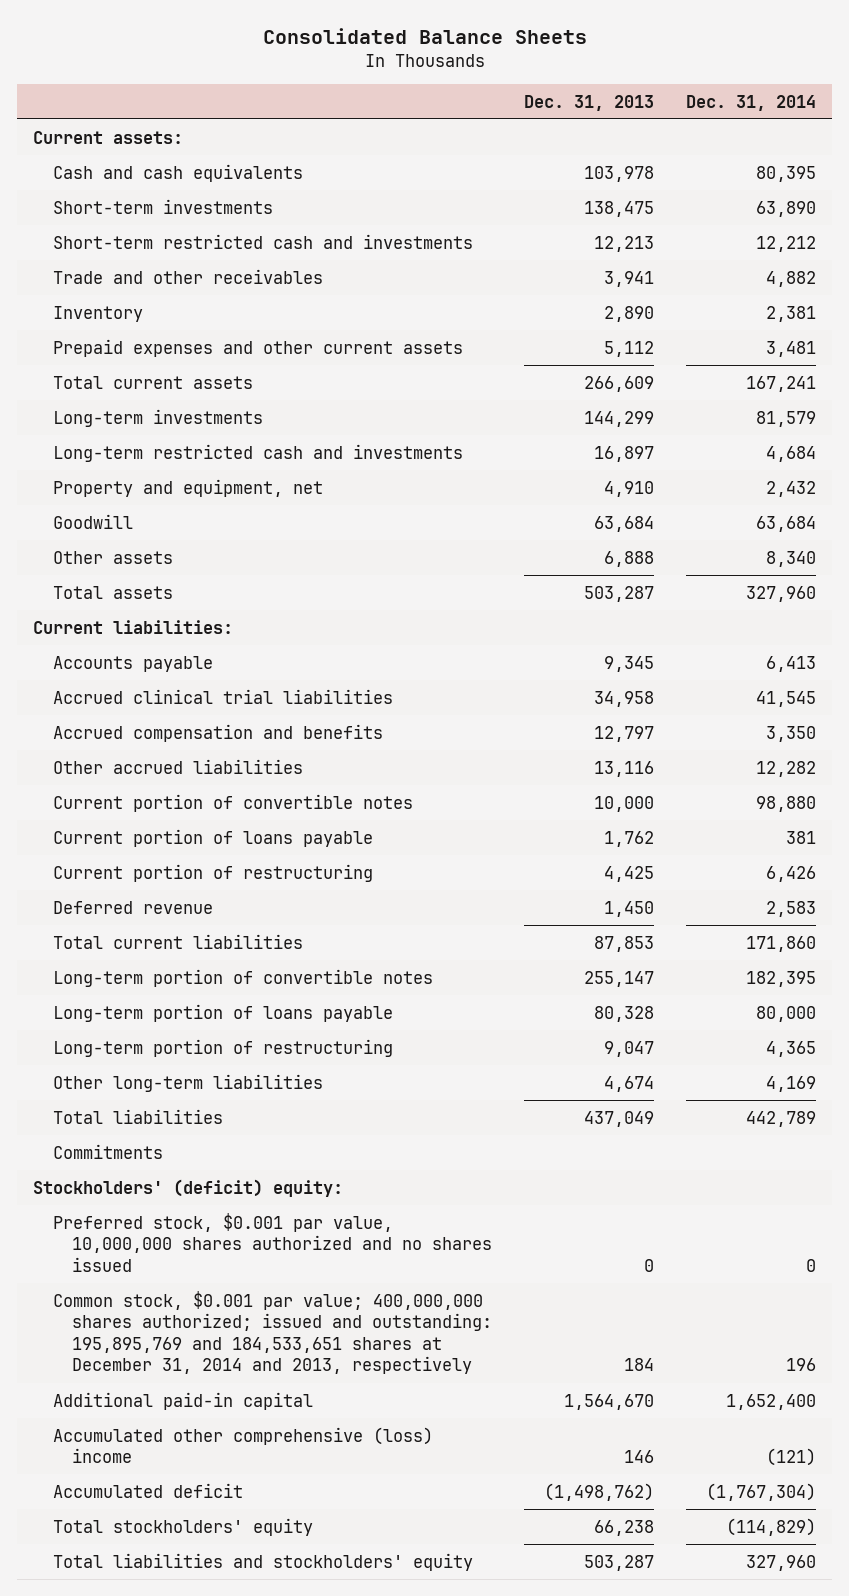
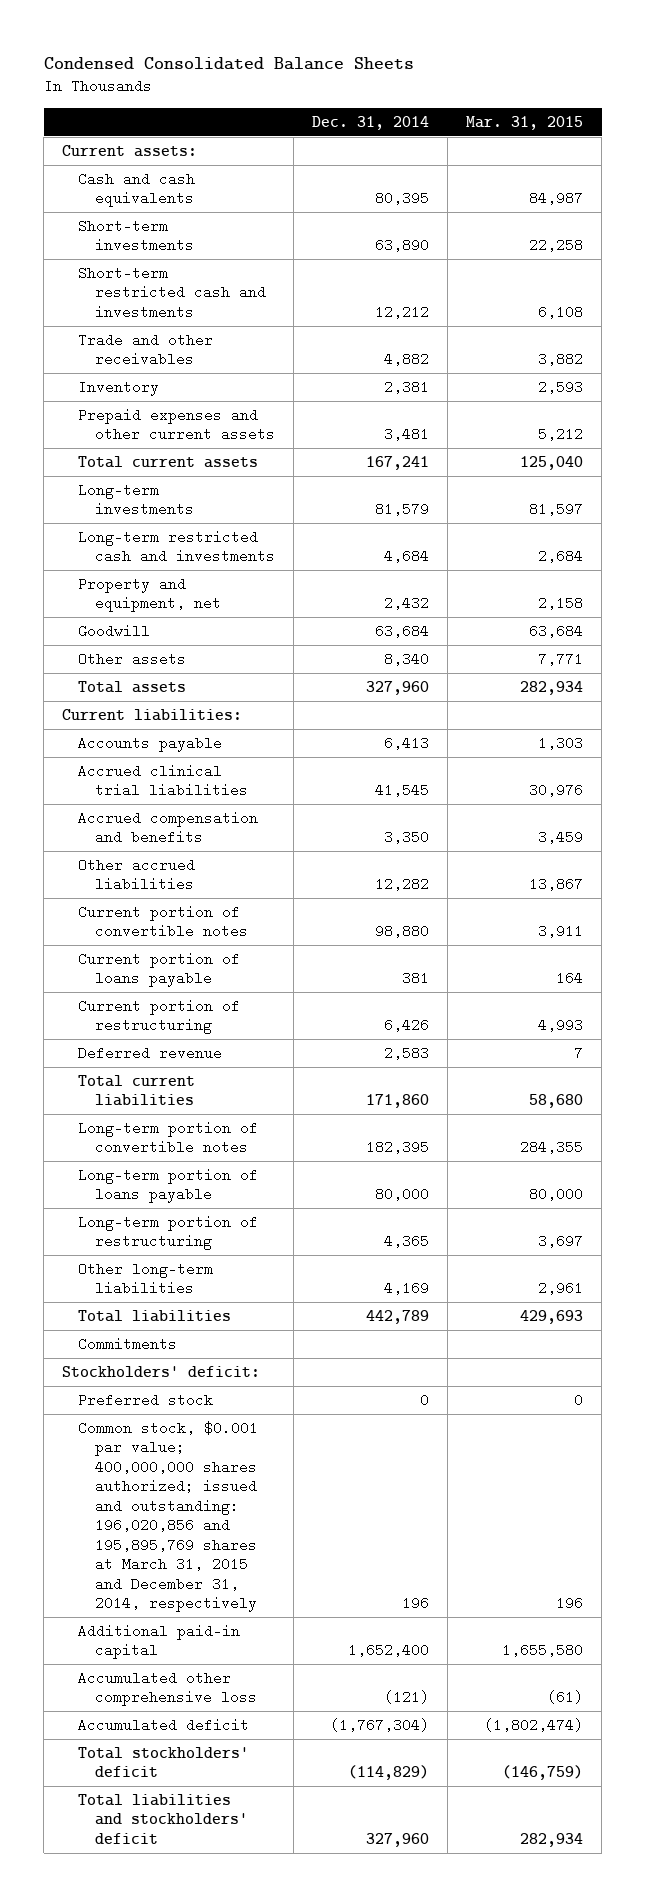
- Consolidated Balance Sheets
+ Condensed Consolidated Balance Sheets
- | Dec. 31, 2013 | Dec. 31, 2014
+ | Dec. 31, 2014 | Mar. 31, 2015
- Stockholders' (deficit) equity:
- Preferred stock, $0.001 par value, 10,000,000 shares authorized and no shares issued | 0 | 0
- Common stock, $0.001 par value; 400,000,000 shares authorized; issued and outstanding: 195,895,769 and 184,533,651 shares at December 31, 2014 and 2013, respectively | 184 | 196
+ Stockholders' deficit:
+ Preferred stock | 0 | 0
+ Common stock, $0.001 par value; 400,000,000 shares authorized; issued and outstanding: 196,020,856 and 195,895,769 shares at March 31, 2015 and December 31, 2014, respectively | 196 | 196
- Accumulated other comprehensive (loss) income | 146 | (121)
+ Accumulated other comprehensive loss | (121) | (61)
- Total stockholders' equity | 66,238 | (114,829)
- Total liabilities and stockholders' equity | 503,287 | 327,960
+ Total stockholders' deficit | (114,829) | (146,759)
+ Total liabilities and stockholders' deficit | 327,960 | 282,934

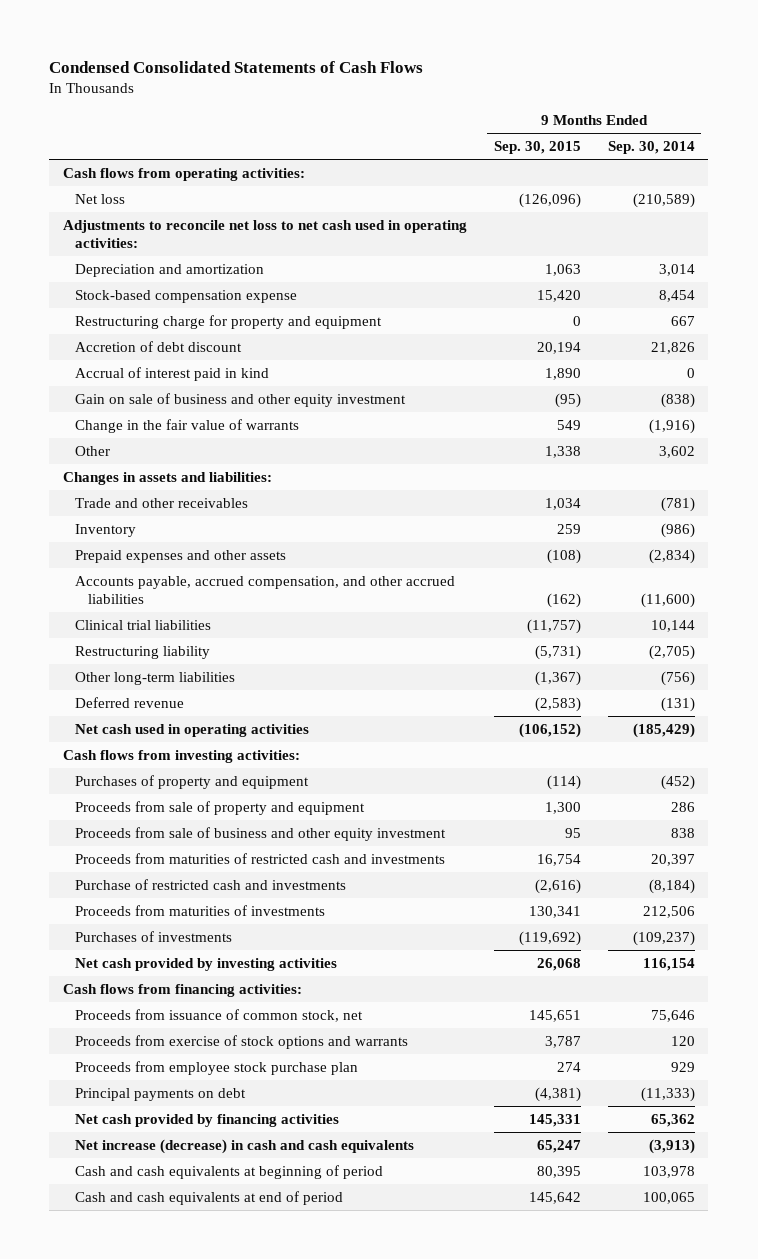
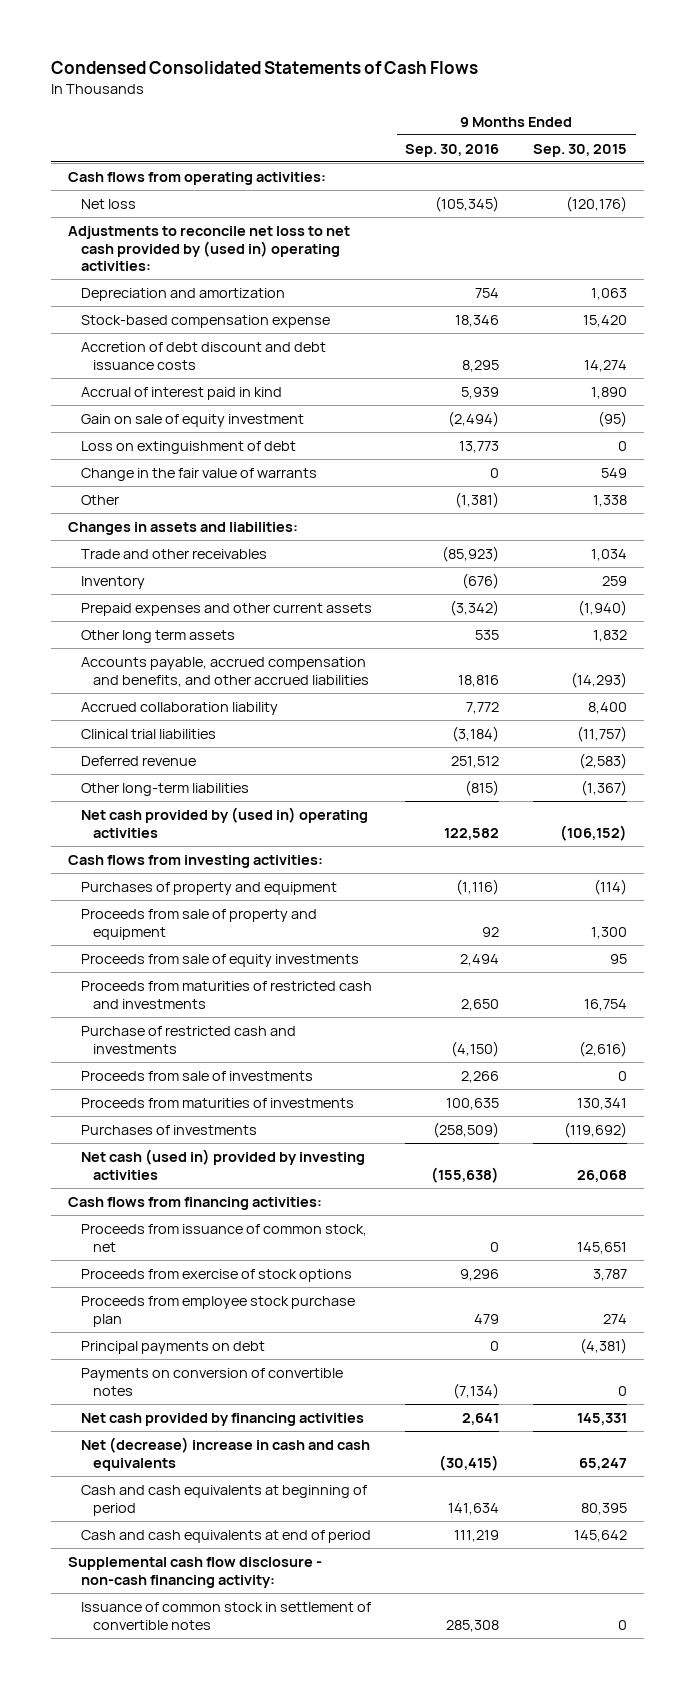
- | 9 Months Ended Sep. 30, 2015 | 9 Months Ended Sep. 30, 2014
+ | 9 Months Ended Sep. 30, 2016 | 9 Months Ended Sep. 30, 2015
- Net loss | (126,096) | (210,589)
- Adjustments to reconcile net loss to net cash used in operating activities:
+ Net loss | (105,345) | (120,176)
+ Adjustments to reconcile net loss to net cash provided by (used in) operating activities:
- Restructuring charge for property and equipment | 0 | 667
- Accretion of debt discount | 20,194 | 21,826
+ Accretion of debt discount and debt issuance costs | 8,295 | 14,274
- Gain on sale of business and other equity investment | (95) | (838)
+ Gain on sale of equity investment | (2,494) | (95)
+ Loss on extinguishment of debt | 13,773 | 0
- Prepaid expenses and other assets | (108) | (2,834)
- Accounts payable, accrued compensation, and other accrued liabilities | (162) | (11,600)
+ Prepaid expenses and other current assets | (3,342) | (1,940)
+ Other long term assets | 535 | 1,832
+ Accounts payable, accrued compensation and benefits, and other accrued liabilities | 18,816 | (14,293)
+ Accrued collaboration liability | 7,772 | 8,400
- Restructuring liability | (5,731) | (2,705)
- Net cash used in operating activities | (106,152) | (185,429)
moved down: Other long-term liabilities | (815) | (1,367)
+ Net cash provided by (used in) operating activities | 122,582 | (106,152)
- Proceeds from sale of business and other equity investment | 95 | 838
+ Proceeds from sale of equity investments | 2,494 | 95
+ Proceeds from sale of investments | 2,266 | 0
- Net cash provided by investing activities | 26,068 | 116,154
+ Net cash (used in) provided by investing activities | (155,638) | 26,068
- Proceeds from exercise of stock options and warrants | 3,787 | 120
+ Proceeds from exercise of stock options | 9,296 | 3,787
+ Payments on conversion of convertible notes | (7,134) | 0
- Net increase (decrease) in cash and cash equivalents | 65,247 | (3,913)
+ Net (decrease) increase in cash and cash equivalents | (30,415) | 65,247
+ Supplemental cash flow disclosure - non-cash financing activity:
+ Issuance of common stock in settlement of convertible notes | 285,308 | 0

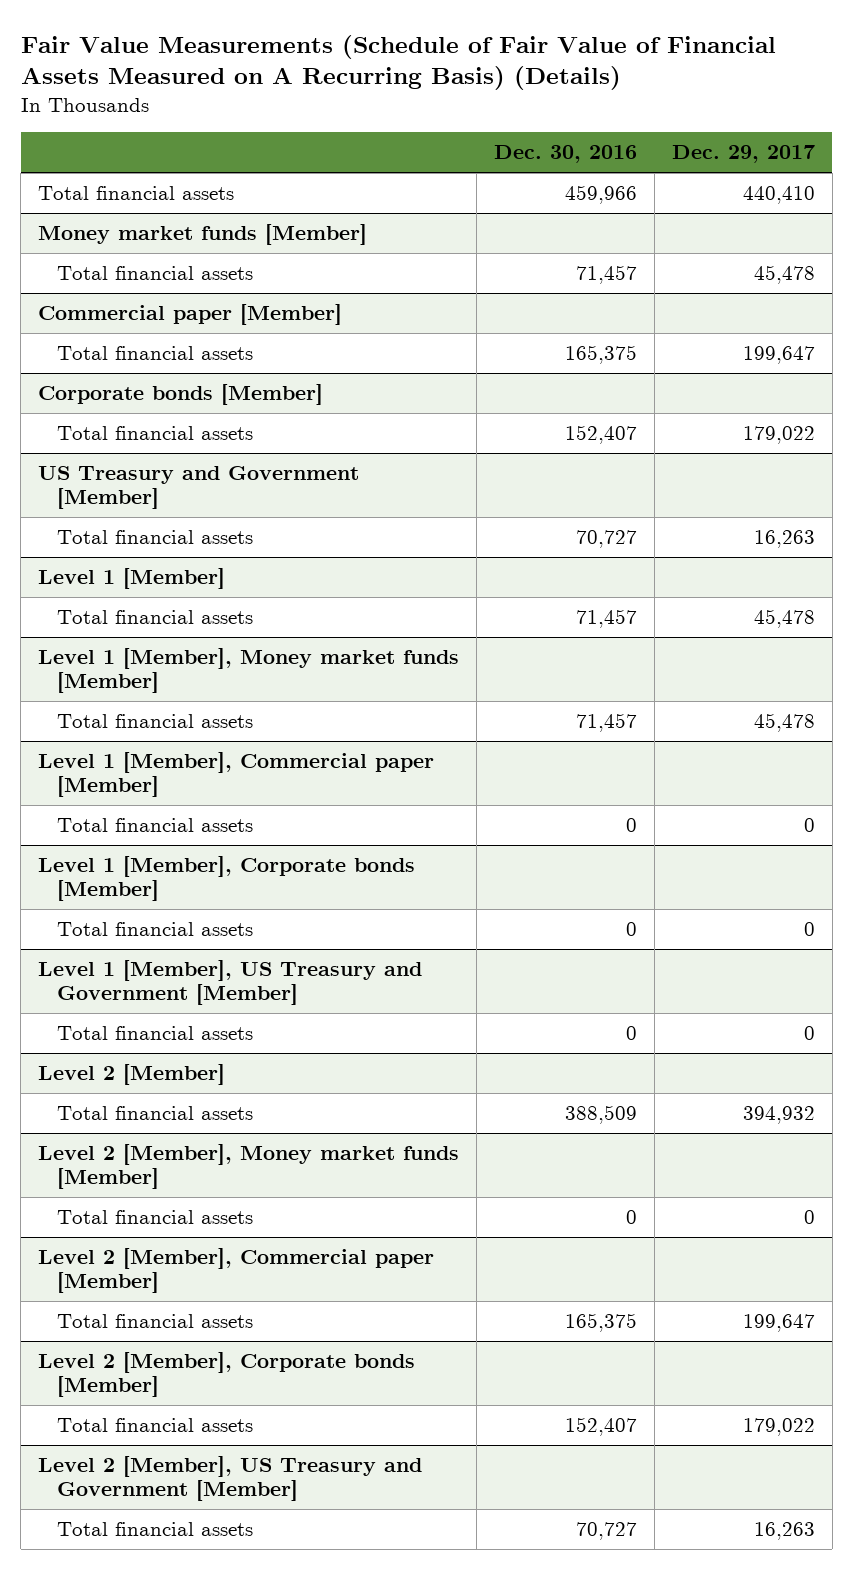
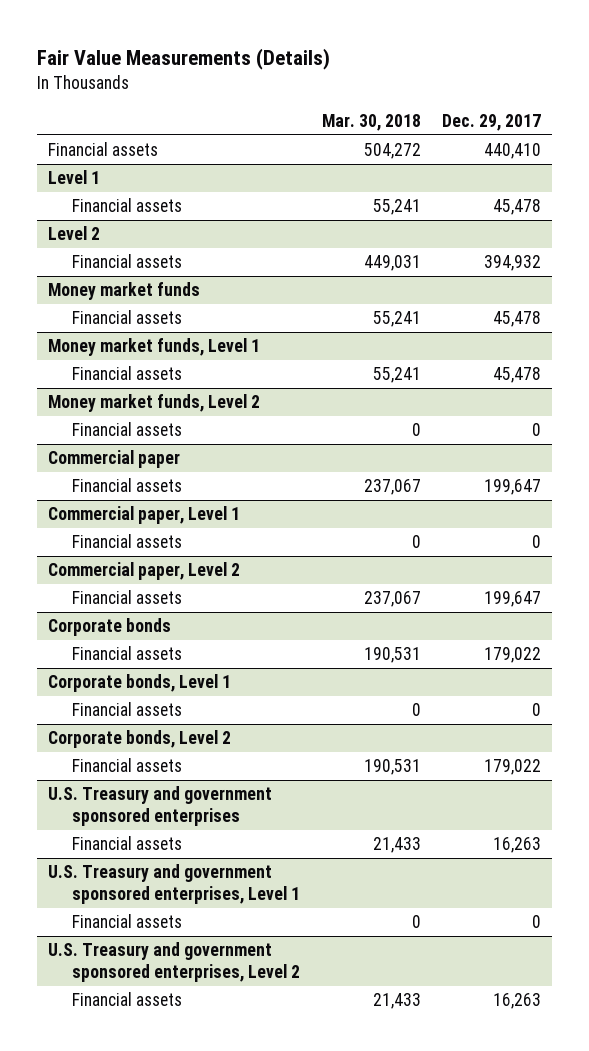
- Fair Value Measurements (Schedule of Fair Value of Financial Assets Measured on A Recurring Basis) (Details)
+ Fair Value Measurements (Details)
- | Dec. 30, 2016 | Dec. 29, 2017
+ | Mar. 30, 2018 | Dec. 29, 2017
- Total financial assets | 459,966 | 440,410
- Money market funds [Member]
- Total financial assets | 71,457 | 45,478
- Commercial paper [Member]
- Total financial assets | 165,375 | 199,647
- Corporate bonds [Member]
- Total financial assets | 152,407 | 179,022
- US Treasury and Government [Member]
- Total financial assets | 70,727 | 16,263
- Level 1 [Member]
- Total financial assets | 71,457 | 45,478
- Level 1 [Member], Money market funds [Member]
- Total financial assets | 71,457 | 45,478
- Level 1 [Member], Commercial paper [Member]
- Total financial assets | 0 | 0
- Level 1 [Member], Corporate bonds [Member]
- Total financial assets | 0 | 0
- Level 1 [Member], US Treasury and Government [Member]
- Total financial assets | 0 | 0
- Level 2 [Member]
- Total financial assets | 388,509 | 394,932
- Level 2 [Member], Money market funds [Member]
- Total financial assets | 0 | 0
- Level 2 [Member], Commercial paper [Member]
- Total financial assets | 165,375 | 199,647
- Level 2 [Member], Corporate bonds [Member]
- Total financial assets | 152,407 | 179,022
- Level 2 [Member], US Treasury and Government [Member]
- Total financial assets | 70,727 | 16,263
+ Financial assets | 504,272 | 440,410
+ Level 1
+ Financial assets | 55,241 | 45,478
+ Level 2
+ Financial assets | 449,031 | 394,932
+ Money market funds
+ Financial assets | 55,241 | 45,478
+ Money market funds, Level 1
+ Financial assets | 55,241 | 45,478
+ Money market funds, Level 2
+ Financial assets | 0 | 0
+ Commercial paper
+ Financial assets | 237,067 | 199,647
+ Commercial paper, Level 1
+ Financial assets | 0 | 0
+ Commercial paper, Level 2
+ Financial assets | 237,067 | 199,647
+ Corporate bonds
+ Financial assets | 190,531 | 179,022
+ Corporate bonds, Level 1
+ Financial assets | 0 | 0
+ Corporate bonds, Level 2
+ Financial assets | 190,531 | 179,022
+ U.S. Treasury and government sponsored enterprises
+ Financial assets | 21,433 | 16,263
+ U.S. Treasury and government sponsored enterprises, Level 1
+ Financial assets | 0 | 0
+ U.S. Treasury and government sponsored enterprises, Level 2
+ Financial assets | 21,433 | 16,263

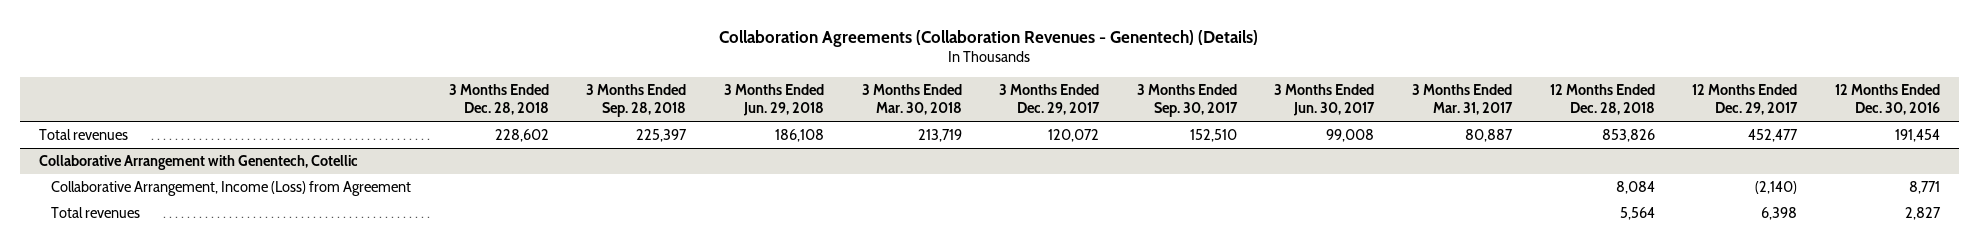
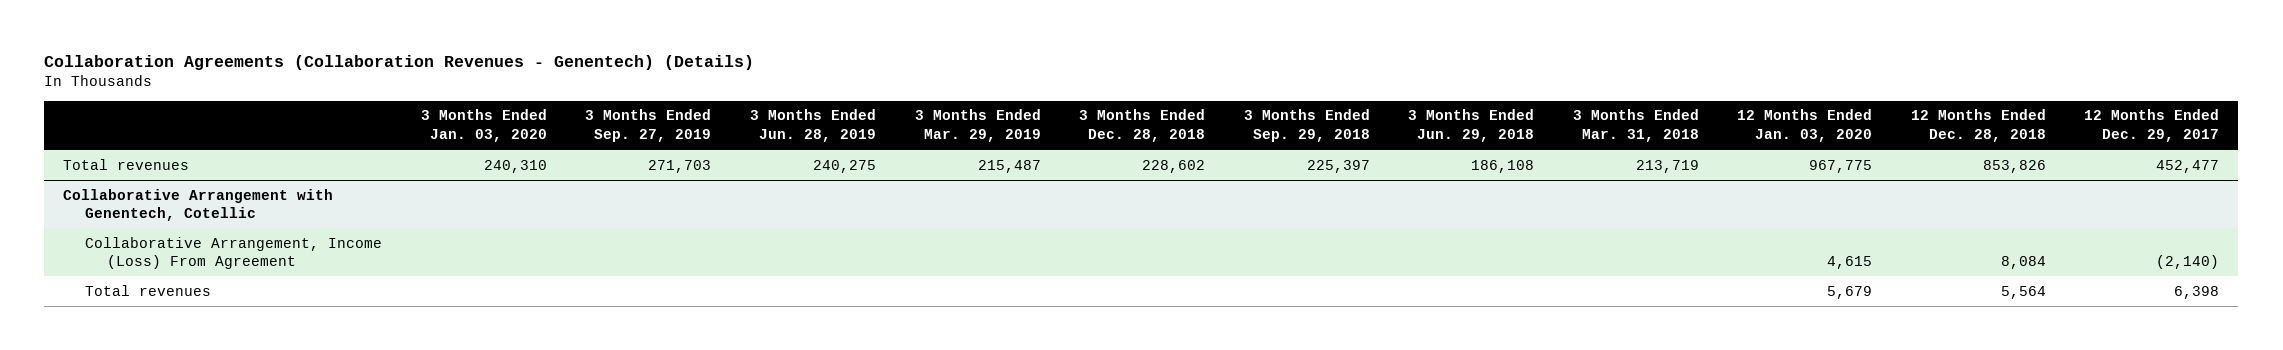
- | 3 Months Ended Dec. 28, 2018 | 3 Months Ended Sep. 28, 2018 | 3 Months Ended Jun. 29, 2018 | 3 Months Ended Mar. 30, 2018 | 3 Months Ended Dec. 29, 2017 | 3 Months Ended Sep. 30, 2017 | 3 Months Ended Jun. 30, 2017 | 3 Months Ended Mar. 31, 2017 | 12 Months Ended Dec. 28, 2018 | 12 Months Ended Dec. 29, 2017 | 12 Months Ended Dec. 30, 2016
+ | 3 Months Ended Jan. 03, 2020 | 3 Months Ended Sep. 27, 2019 | 3 Months Ended Jun. 28, 2019 | 3 Months Ended Mar. 29, 2019 | 3 Months Ended Dec. 28, 2018 | 3 Months Ended Sep. 29, 2018 | 3 Months Ended Jun. 29, 2018 | 3 Months Ended Mar. 31, 2018 | 12 Months Ended Jan. 03, 2020 | 12 Months Ended Dec. 28, 2018 | 12 Months Ended Dec. 29, 2017
@ Collaborative Arrangement with Genentech, Cotellic
- Collaborative Arrangement, Income (Loss) from Agreement | | | | | | | | | 8,084 | (2,140) | 8,771
+ Collaborative Arrangement, Income (Loss) From Agreement | | | | | | | | | 4,615 | 8,084 | (2,140)

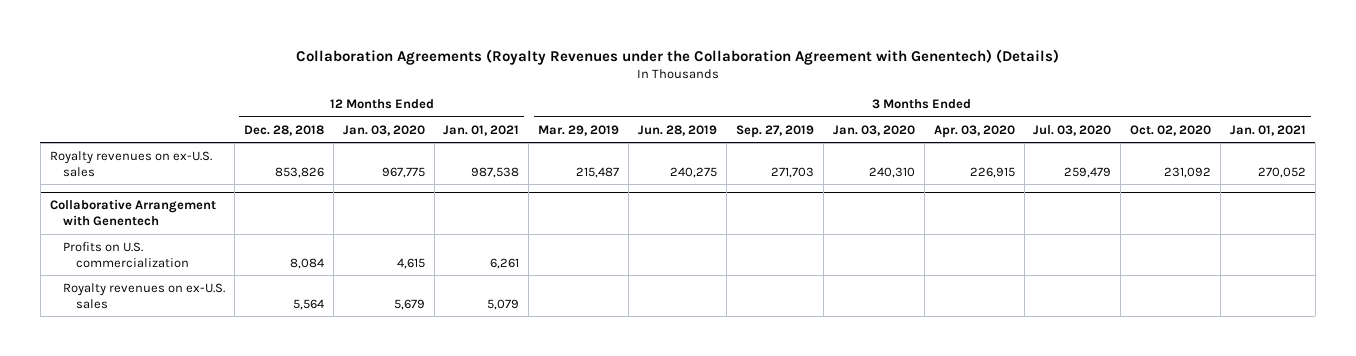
- Collaboration Agreements (Collaboration Revenues - Genentech) (Details)
+ Collaboration Agreements (Royalty Revenues under the Collaboration Agreement with Genentech) (Details)
- | 3 Months Ended Jan. 03, 2020 | 3 Months Ended Sep. 27, 2019 | 3 Months Ended Jun. 28, 2019 | 3 Months Ended Mar. 29, 2019 | 3 Months Ended Dec. 28, 2018 | 3 Months Ended Sep. 29, 2018 | 3 Months Ended Jun. 29, 2018 | 3 Months Ended Mar. 31, 2018 | 12 Months Ended Jan. 03, 2020 | 12 Months Ended Dec. 28, 2018 | 12 Months Ended Dec. 29, 2017
+ | 12 Months Ended Dec. 28, 2018 | 12 Months Ended Jan. 03, 2020 | 12 Months Ended Jan. 01, 2021 | 3 Months Ended Mar. 29, 2019 | 3 Months Ended Jun. 28, 2019 | 3 Months Ended Sep. 27, 2019 | 3 Months Ended Jan. 03, 2020 | 3 Months Ended Apr. 03, 2020 | 3 Months Ended Jul. 03, 2020 | 3 Months Ended Oct. 02, 2020 | 3 Months Ended Jan. 01, 2021
- Total revenues | 240,310 | 271,703 | 240,275 | 215,487 | 228,602 | 225,397 | 186,108 | 213,719 | 967,775 | 853,826 | 452,477
- Collaborative Arrangement with Genentech, Cotellic
- Collaborative Arrangement, Income (Loss) From Agreement | | | | | | | | | 4,615 | 8,084 | (2,140)
- Total revenues | | | | | | | | | 5,679 | 5,564 | 6,398
+ Royalty revenues on ex-U.S. sales | 853,826 | 967,775 | 987,538 | 215,487 | 240,275 | 271,703 | 240,310 | 226,915 | 259,479 | 231,092 | 270,052
+ Collaborative Arrangement with Genentech
+ Profits on U.S. commercialization | 8,084 | 4,615 | 6,261 | | | | | | | |
+ Royalty revenues on ex-U.S. sales | 5,564 | 5,679 | 5,079 | | | | | | | |

